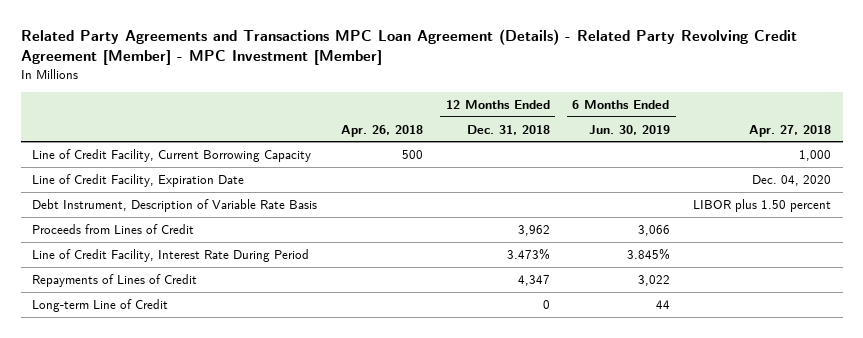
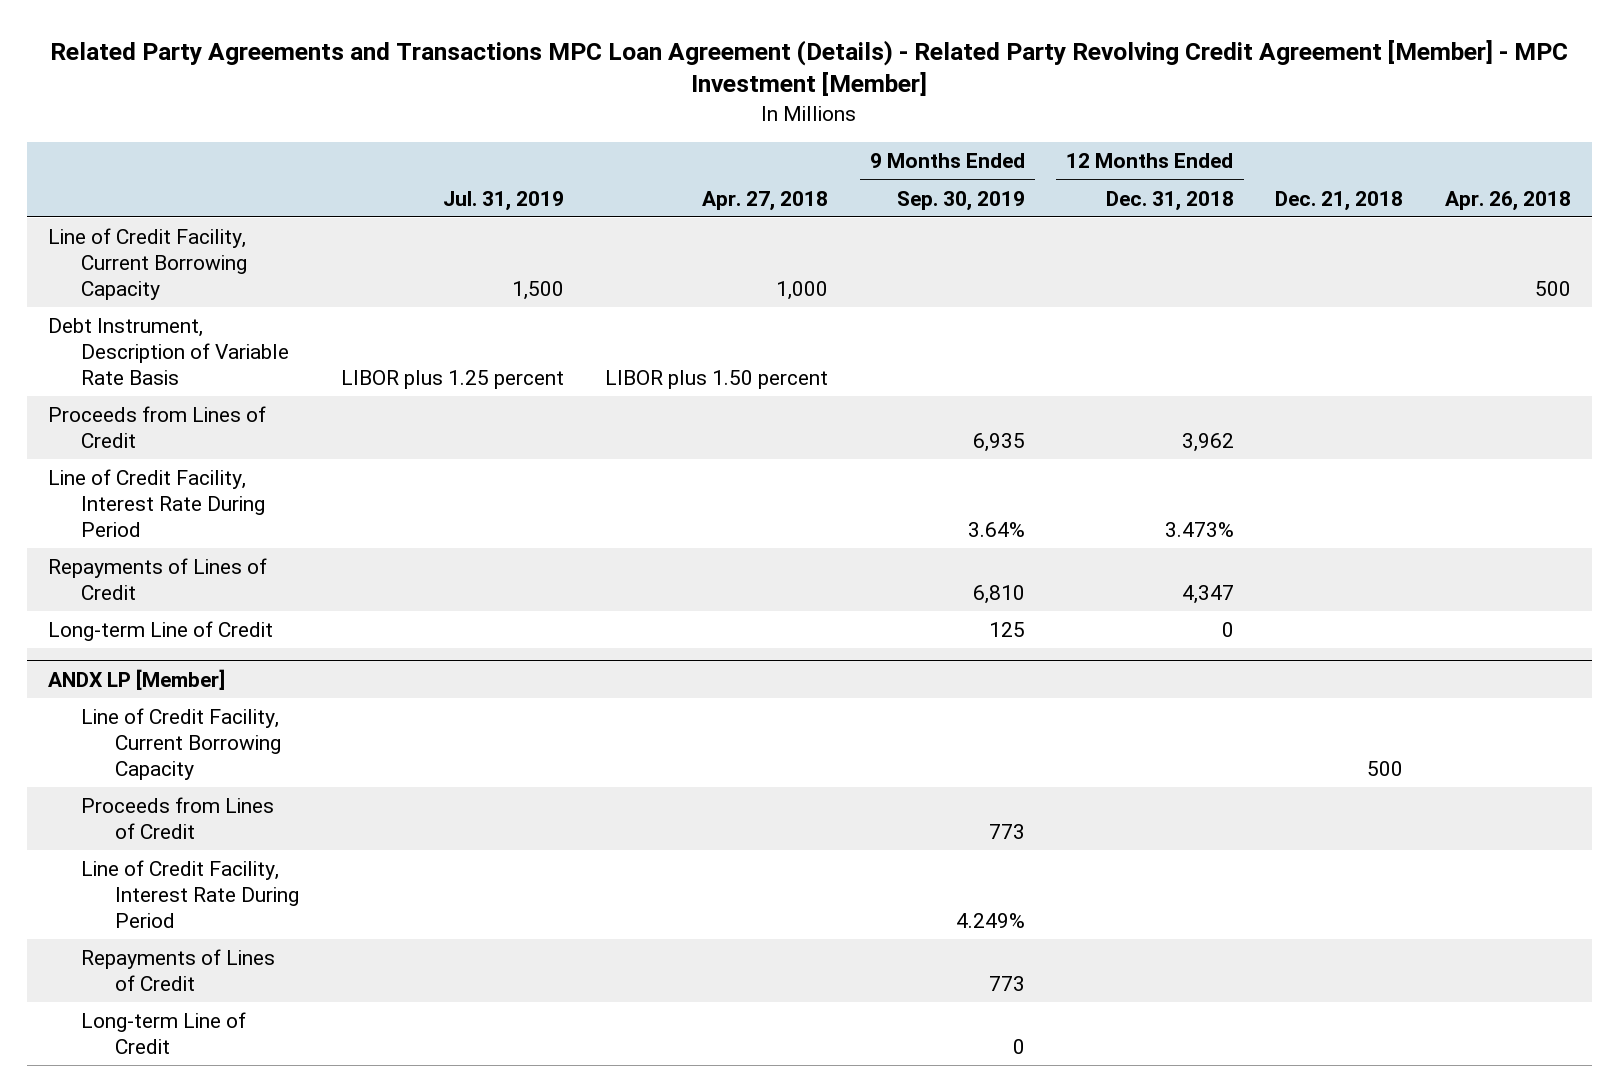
- | Apr. 26, 2018 | 12 Months Ended Dec. 31, 2018 | 6 Months Ended Jun. 30, 2019 | Apr. 27, 2018
+ | Jul. 31, 2019 | Apr. 27, 2018 | 9 Months Ended Sep. 30, 2019 | 12 Months Ended Dec. 31, 2018 | Dec. 21, 2018 | Apr. 26, 2018
- Line of Credit Facility, Expiration Date | | | | Dec. 04, 2020
+ ANDX LP [Member]
+ Line of Credit Facility, Current Borrowing Capacity | | | | | 500 |
+ Proceeds from Lines of Credit | | | 773 | | |
+ Line of Credit Facility, Interest Rate During Period | | | 4.249% | | |
+ Repayments of Lines of Credit | | | 773 | | |
+ Long-term Line of Credit | | | 0 | | |

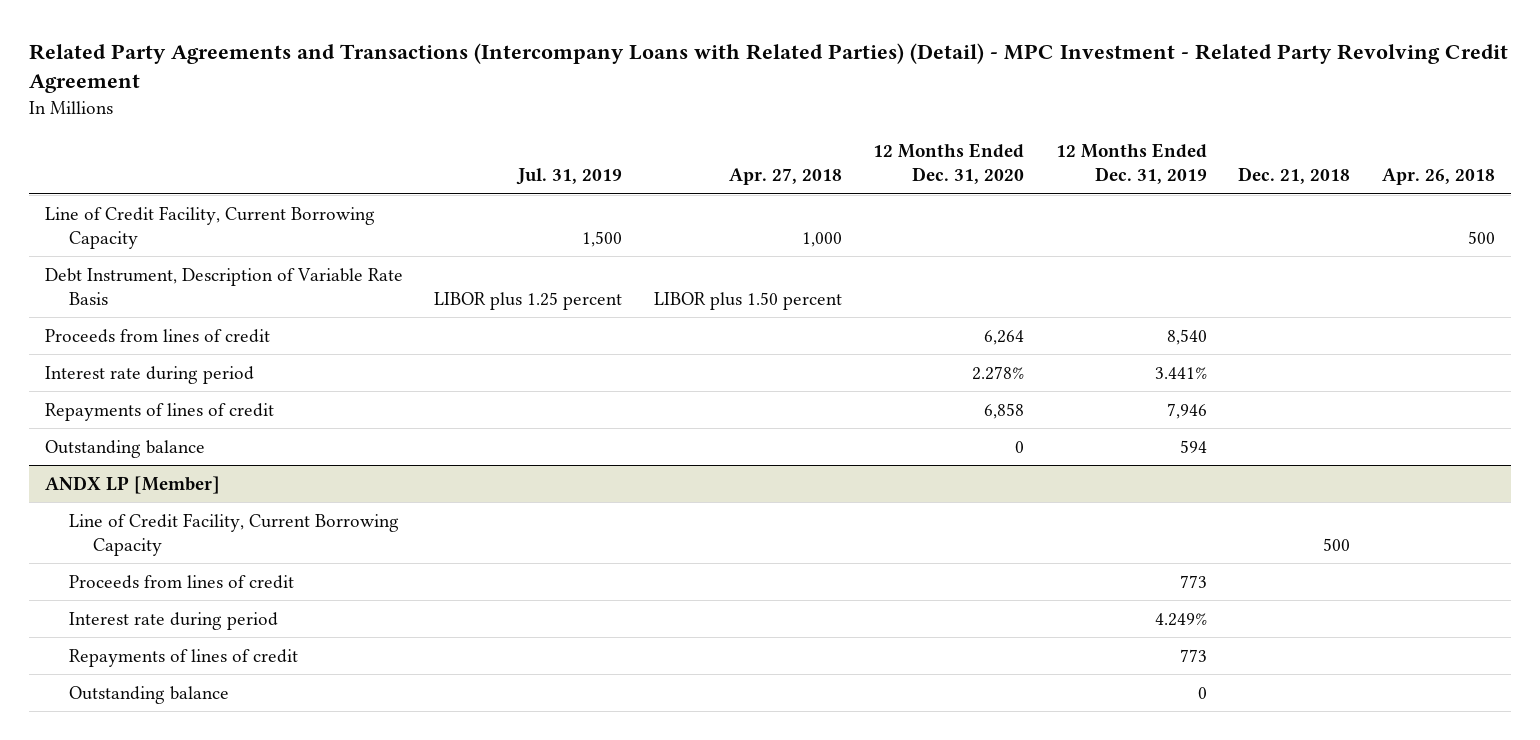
- Related Party Agreements and Transactions MPC Loan Agreement (Details) - Related Party Revolving Credit Agreement [Member] - MPC Investment [Member]
+ Related Party Agreements and Transactions (Intercompany Loans with Related Parties) (Detail) - MPC Investment - Related Party Revolving Credit Agreement
- | Jul. 31, 2019 | Apr. 27, 2018 | 9 Months Ended Sep. 30, 2019 | 12 Months Ended Dec. 31, 2018 | Dec. 21, 2018 | Apr. 26, 2018
+ | Jul. 31, 2019 | Apr. 27, 2018 | 12 Months Ended Dec. 31, 2020 | 12 Months Ended Dec. 31, 2019 | Dec. 21, 2018 | Apr. 26, 2018
- Proceeds from Lines of Credit | | | 6,935 | 3,962 | |
- Line of Credit Facility, Interest Rate During Period | | | 3.64% | 3.473% | |
- Repayments of Lines of Credit | | | 6,810 | 4,347 | |
- Long-term Line of Credit | | | 125 | 0 | |
+ Proceeds from lines of credit | | | 6,264 | 8,540 | |
+ Interest rate during period | | | 2.278% | 3.441% | |
+ Repayments of lines of credit | | | 6,858 | 7,946 | |
+ Outstanding balance | | | 0 | 594 | |
@ ANDX LP [Member]
- Proceeds from Lines of Credit | | | 773 | | |
- Line of Credit Facility, Interest Rate During Period | | | 4.249% | | |
- Repayments of Lines of Credit | | | 773 | | |
- Long-term Line of Credit | | | 0 | | |
+ Proceeds from lines of credit | | | | 773 | |
+ Interest rate during period | | | | 4.249% | |
+ Repayments of lines of credit | | | | 773 | |
+ Outstanding balance | | | | 0 | |

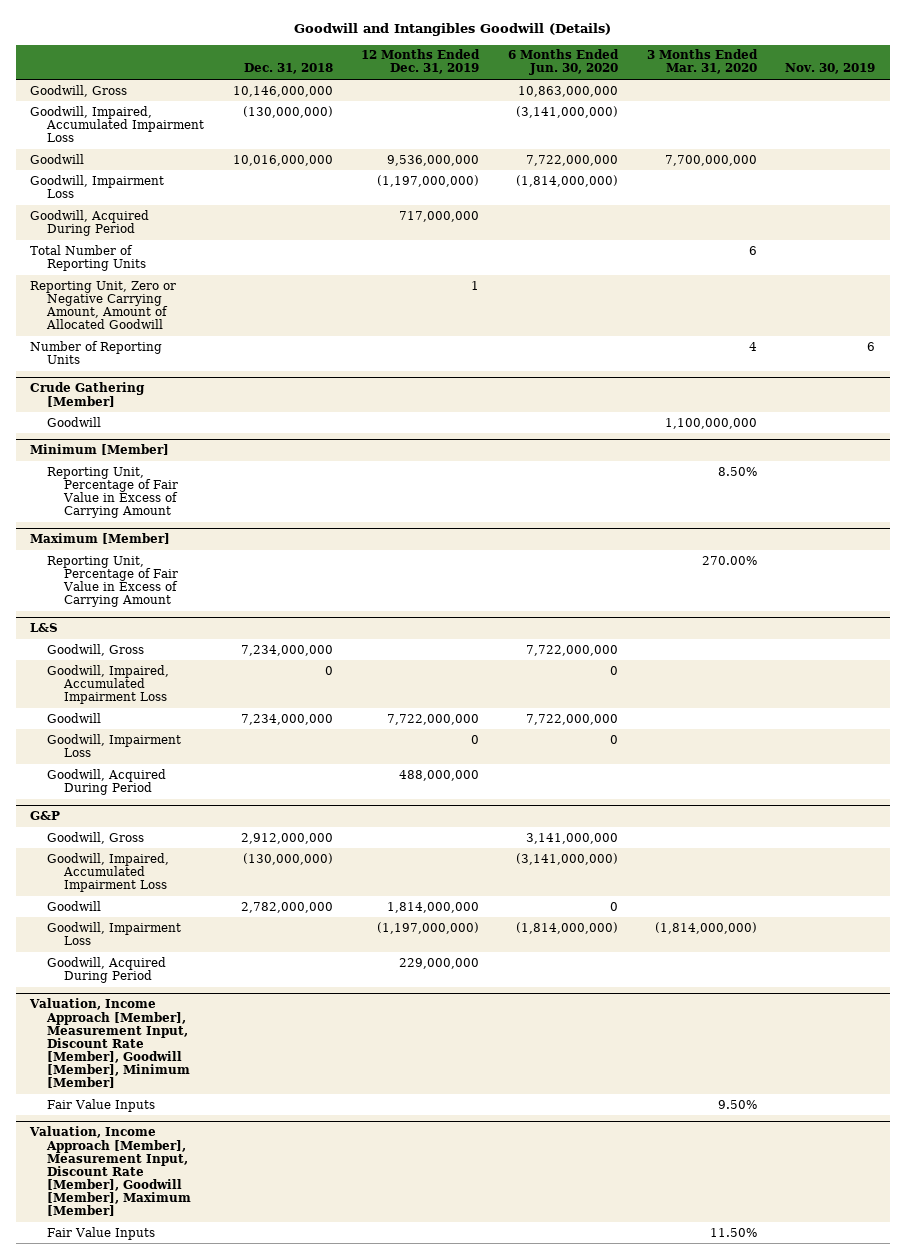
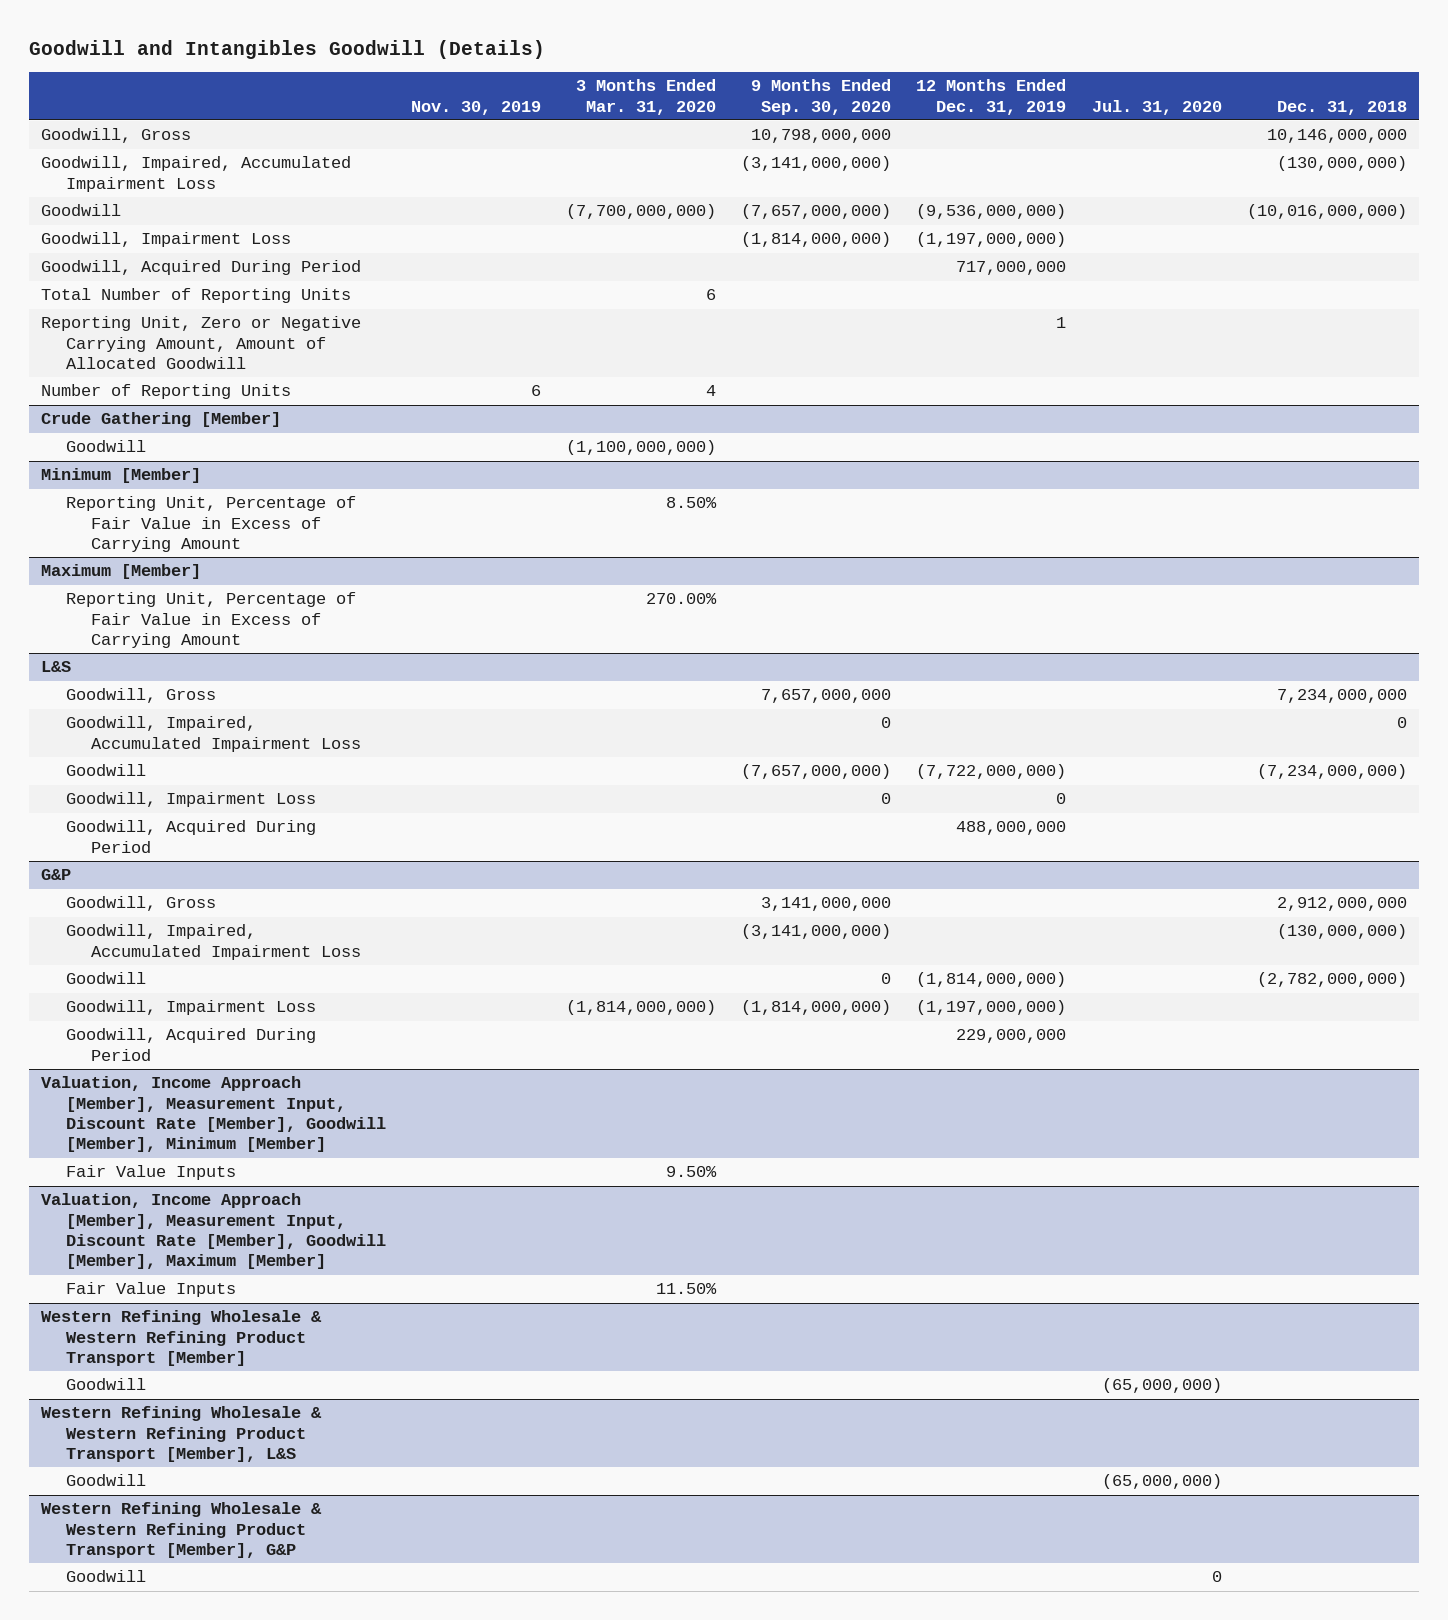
- | Dec. 31, 2018 | 12 Months Ended Dec. 31, 2019 | 6 Months Ended Jun. 30, 2020 | 3 Months Ended Mar. 31, 2020 | Nov. 30, 2019
+ | Nov. 30, 2019 | 3 Months Ended Mar. 31, 2020 | 9 Months Ended Sep. 30, 2020 | 12 Months Ended Dec. 31, 2019 | Jul. 31, 2020 | Dec. 31, 2018
- Goodwill | 10,016,000,000 | 9,536,000,000 | 7,722,000,000 | 7,700,000,000 |
+ Goodwill | | (7,700,000,000) | (7,657,000,000) | (9,536,000,000) | | (10,016,000,000)
@ Crude Gathering [Member]
- Goodwill | | | | 1,100,000,000 |
+ Goodwill | | (1,100,000,000) | | | |
@ L&S
- Goodwill | 7,234,000,000 | 7,722,000,000 | 7,722,000,000 | |
+ Goodwill | | | (7,657,000,000) | (7,722,000,000) | | (7,234,000,000)
@ G&P
- Goodwill | 2,782,000,000 | 1,814,000,000 | 0 | |
+ Goodwill | | | 0 | (1,814,000,000) | | (2,782,000,000)
+ Western Refining Wholesale & Western Refining Product Transport [Member]
+ Goodwill | | | | | (65,000,000) |
+ Western Refining Wholesale & Western Refining Product Transport [Member], L&S
+ Goodwill | | | | | (65,000,000) |
+ Western Refining Wholesale & Western Refining Product Transport [Member], G&P
+ Goodwill | | | | | 0 |

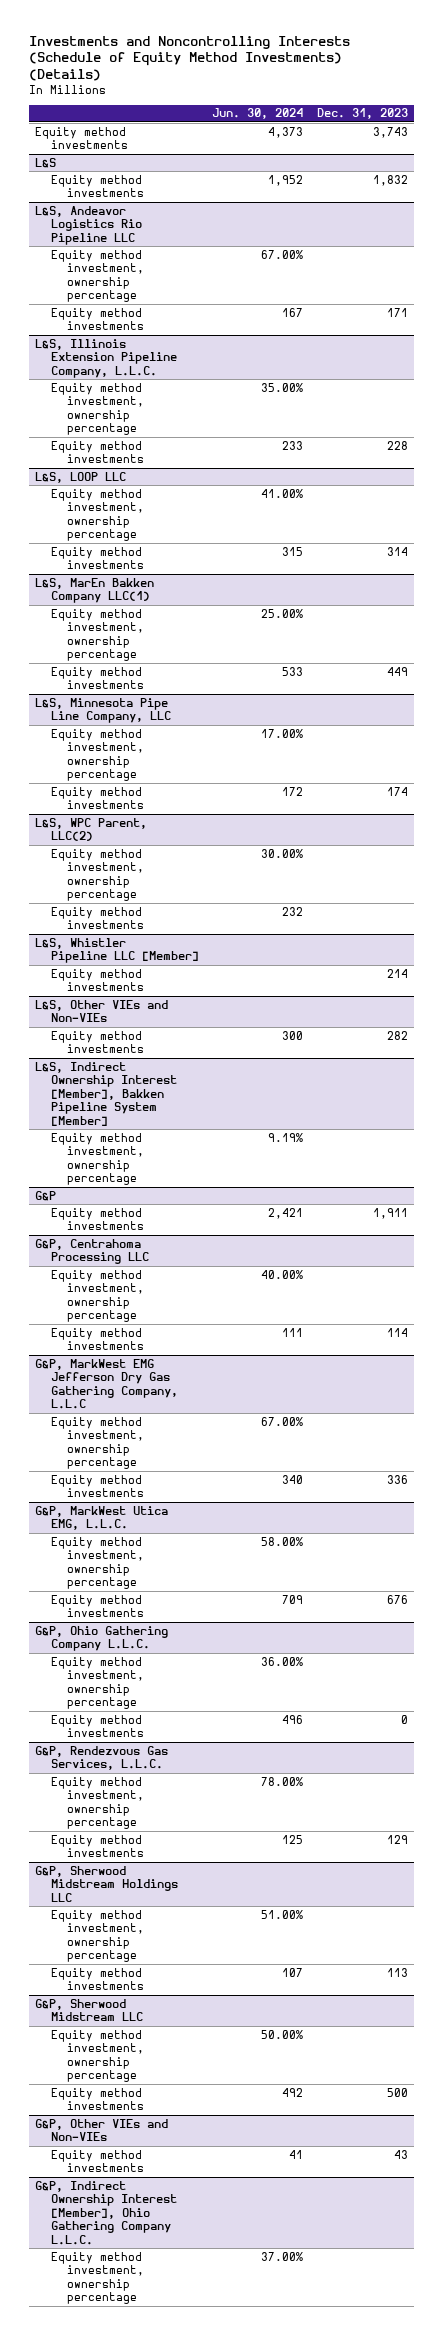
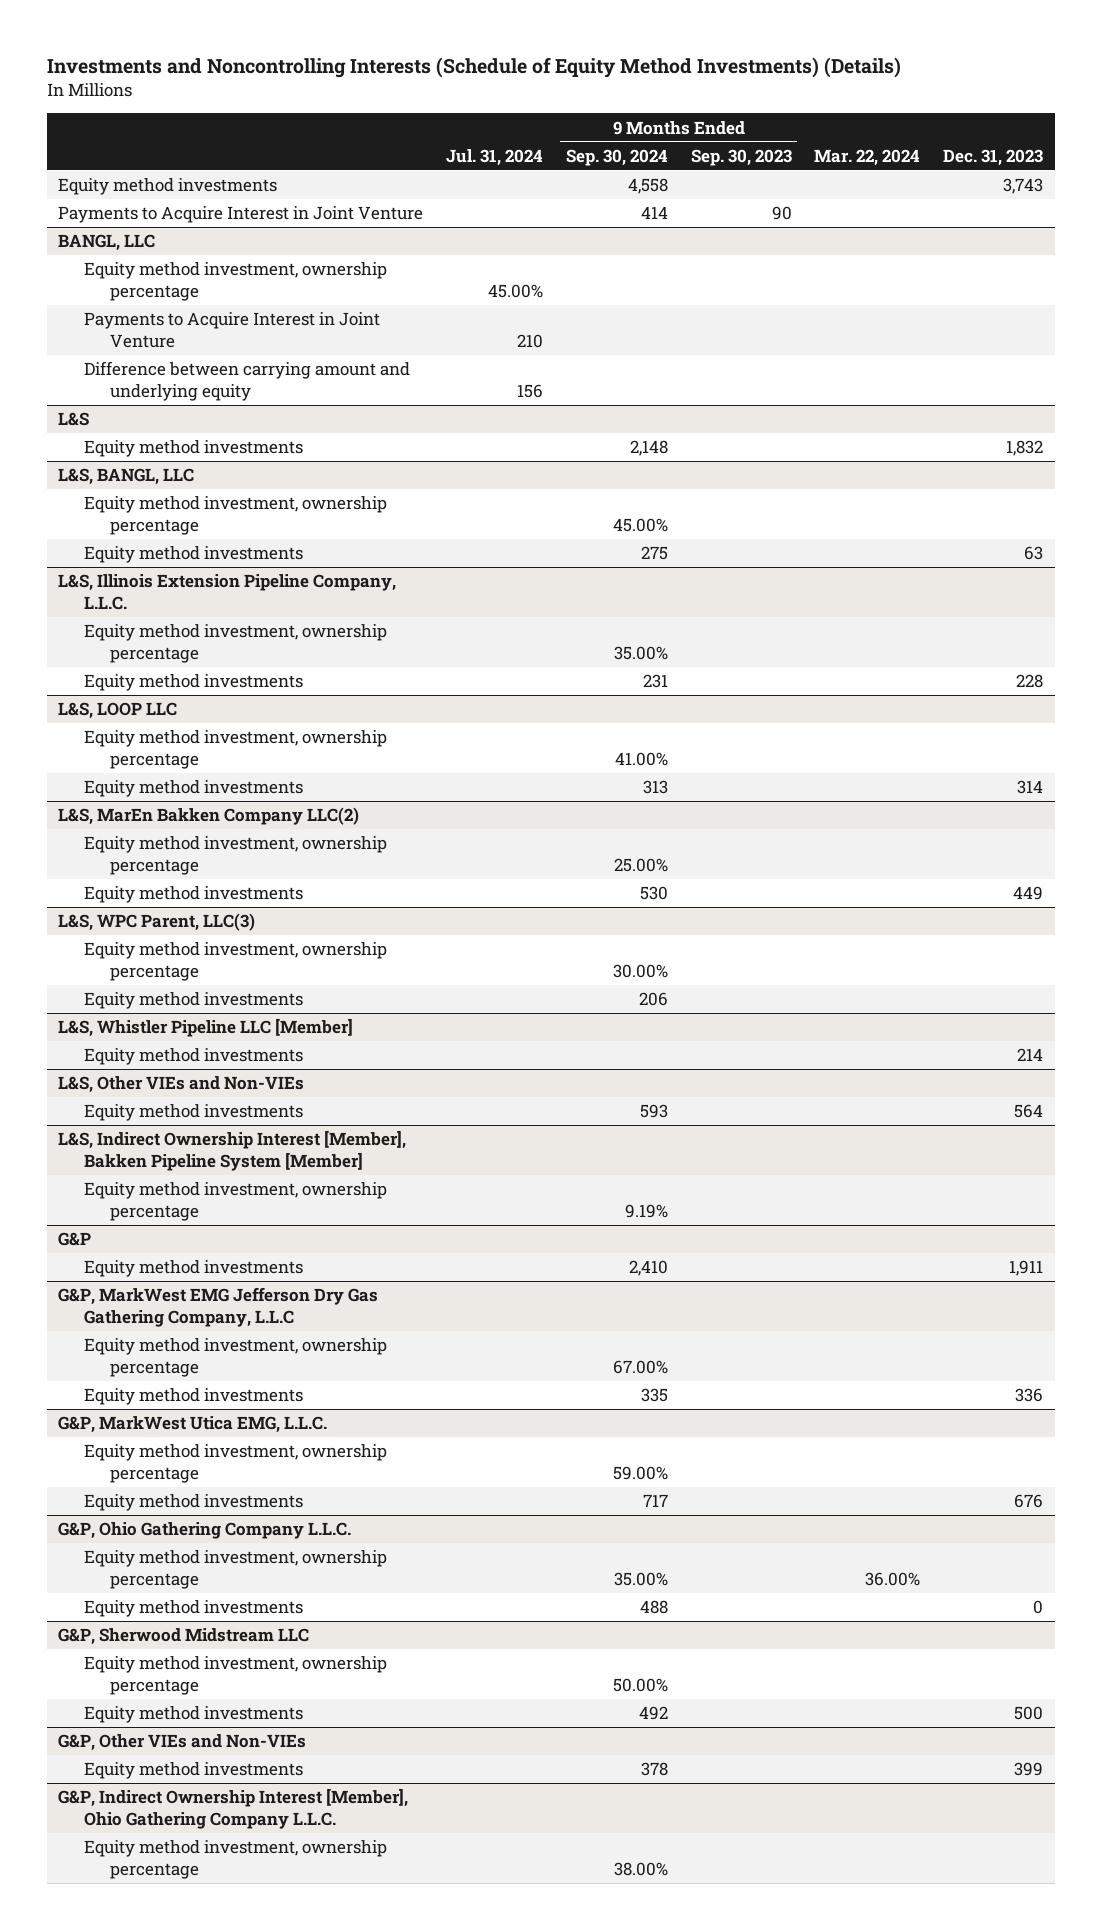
- | Jun. 30, 2024 | Dec. 31, 2023
+ | Jul. 31, 2024 | 9 Months Ended Sep. 30, 2024 | 9 Months Ended Sep. 30, 2023 | Mar. 22, 2024 | Dec. 31, 2023
+ Payments to Acquire Interest in Joint Venture | | 414 | 90 | |
+ BANGL, LLC
+ Equity method investment, ownership percentage | 45.00% | | | |
+ Payments to Acquire Interest in Joint Venture | 210 | | | |
+ Difference between carrying amount and underlying equity | 156 | | | |
- L&S, Andeavor Logistics Rio Pipeline LLC
- Equity method investment, ownership percentage | 67.00% |
- Equity method investments | 167 | 171
+ L&S, BANGL, LLC
+ Equity method investment, ownership percentage | | 45.00% | | |
+ Equity method investments | | 275 | | | 63
- L&S, MarEn Bakken Company LLC(1)
+ L&S, MarEn Bakken Company LLC(2)
- L&S, Minnesota Pipe Line Company, LLC
- Equity method investment, ownership percentage | 17.00% |
- Equity method investments | 172 | 174
- L&S, WPC Parent, LLC(2)
+ L&S, WPC Parent, LLC(3)
@ L&S, Other VIEs and Non-VIEs
- Equity method investments | 300 | 282
+ Equity method investments | | 593 | | | 564
- G&P, Centrahoma Processing LLC
- Equity method investment, ownership percentage | 40.00% |
- Equity method investments | 111 | 114
- G&P, Rendezvous Gas Services, L.L.C.
- Equity method investment, ownership percentage | 78.00% |
- Equity method investments | 125 | 129
- G&P, Sherwood Midstream Holdings LLC
- Equity method investment, ownership percentage | 51.00% |
- Equity method investments | 107 | 113
@ G&P, Other VIEs and Non-VIEs
- Equity method investments | 41 | 43
+ Equity method investments | | 378 | | | 399

